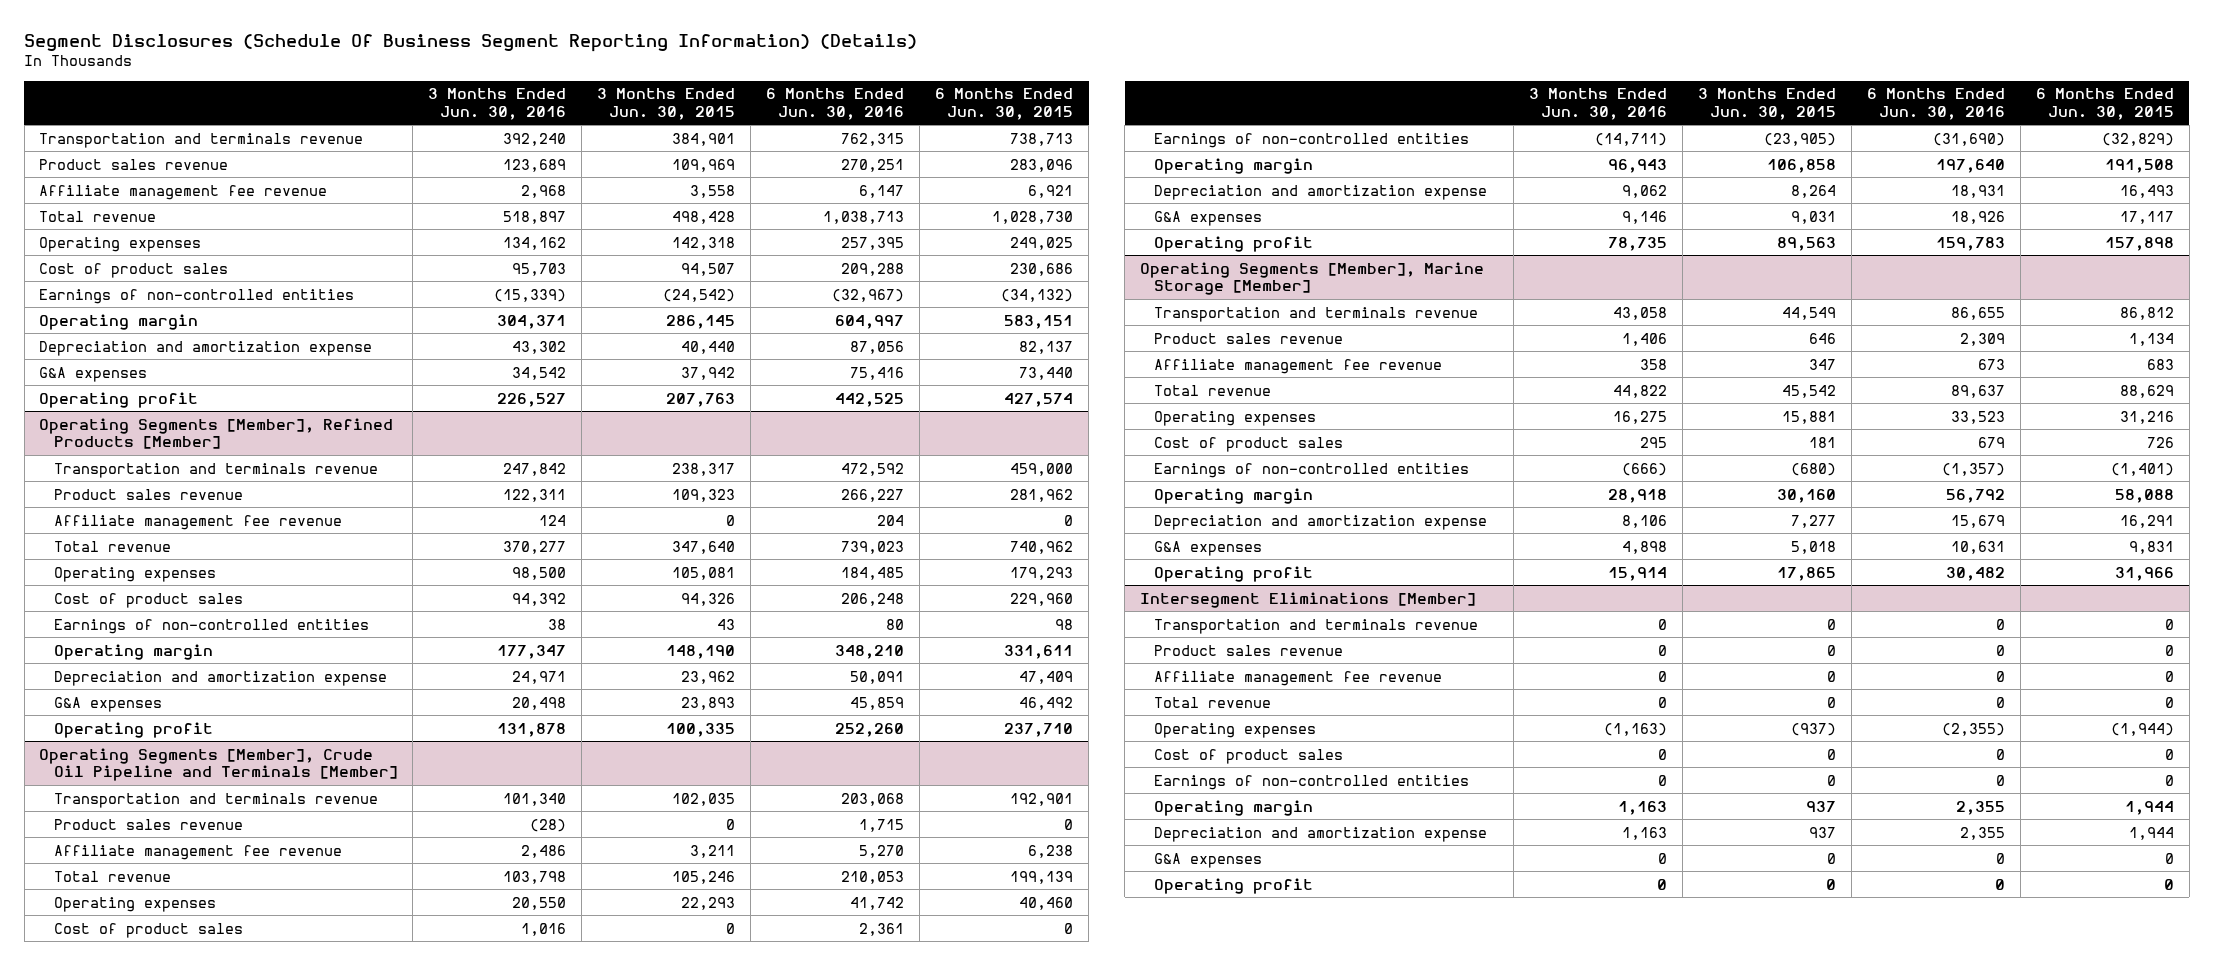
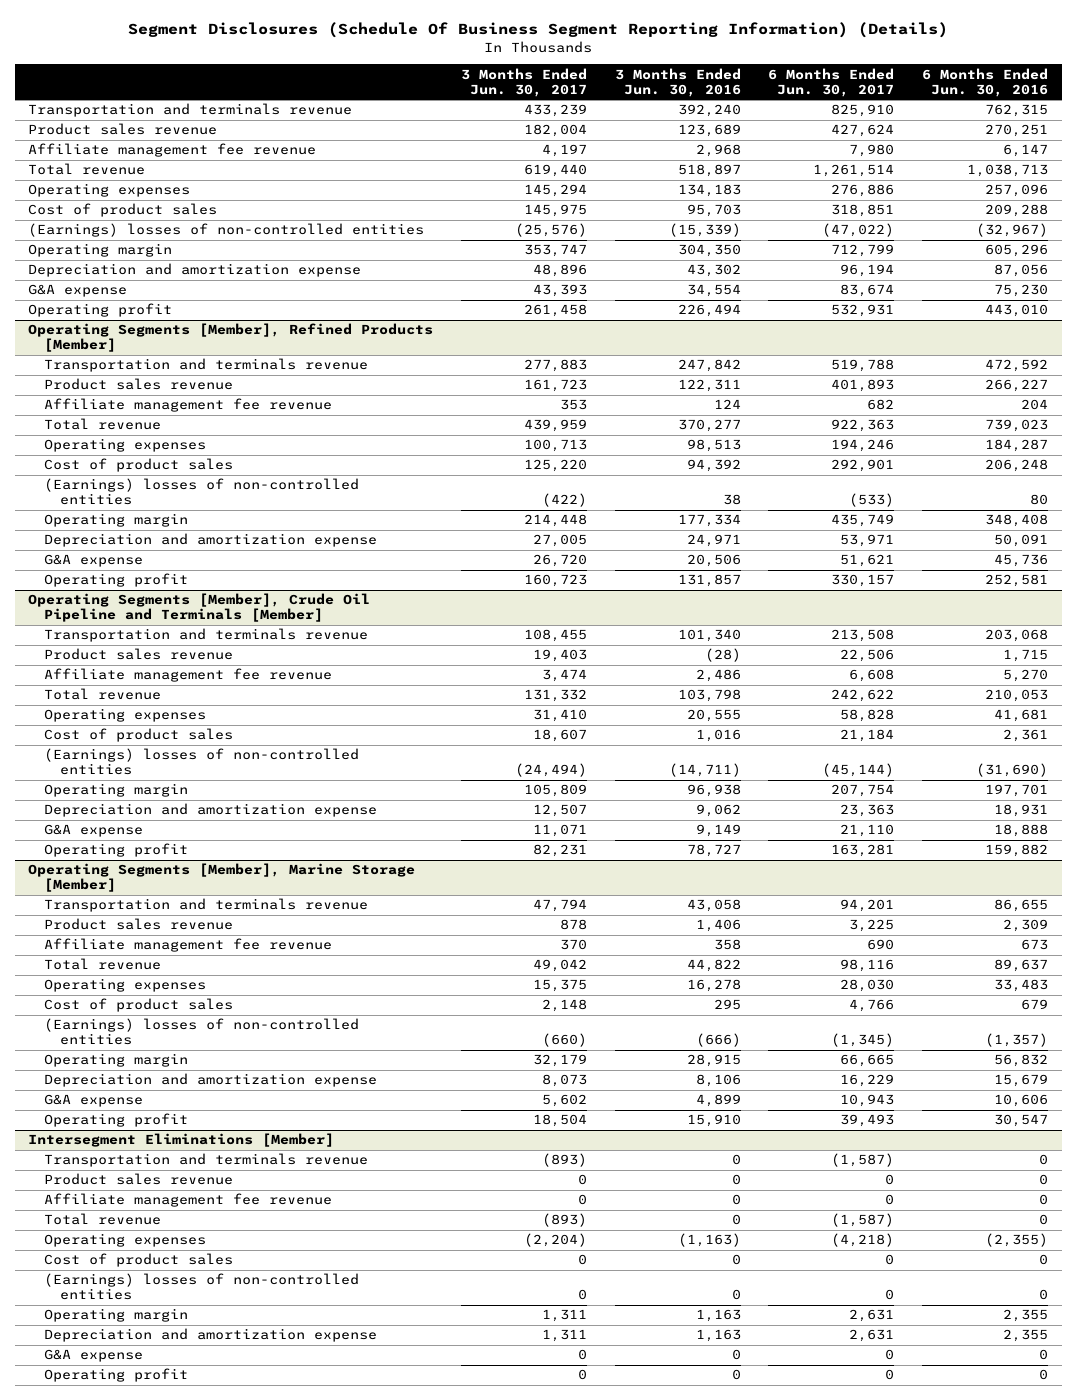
- | 3 Months Ended Jun. 30, 2016 | 3 Months Ended Jun. 30, 2015 | 6 Months Ended Jun. 30, 2016 | 6 Months Ended Jun. 30, 2015
+ | 3 Months Ended Jun. 30, 2017 | 3 Months Ended Jun. 30, 2016 | 6 Months Ended Jun. 30, 2017 | 6 Months Ended Jun. 30, 2016
- Operating expenses | 134,162 | 142,318 | 257,395 | 249,025
+ Operating expenses | 145,294 | 134,183 | 276,886 | 257,096
- Earnings of non-controlled entities | (15,339) | (24,542) | (32,967) | (34,132)
- Operating margin | 304,371 | 286,145 | 604,997 | 583,151
+ (Earnings) losses of non-controlled entities | (25,576) | (15,339) | (47,022) | (32,967)
+ Operating margin | 353,747 | 304,350 | 712,799 | 605,296
- G&A expenses | 34,542 | 37,942 | 75,416 | 73,440
- Operating profit | 226,527 | 207,763 | 442,525 | 427,574
+ G&A expense | 43,393 | 34,554 | 83,674 | 75,230
+ Operating profit | 261,458 | 226,494 | 532,931 | 443,010
@ Operating Segments [Member], Refined Products [Member]
- Operating expenses | 98,500 | 105,081 | 184,485 | 179,293
+ Operating expenses | 100,713 | 98,513 | 194,246 | 184,287
- Earnings of non-controlled entities | 38 | 43 | 80 | 98
- Operating margin | 177,347 | 148,190 | 348,210 | 331,611
+ (Earnings) losses of non-controlled entities | (422) | 38 | (533) | 80
+ Operating margin | 214,448 | 177,334 | 435,749 | 348,408
- G&A expenses | 20,498 | 23,893 | 45,859 | 46,492
- Operating profit | 131,878 | 100,335 | 252,260 | 237,710
+ G&A expense | 26,720 | 20,506 | 51,621 | 45,736
+ Operating profit | 160,723 | 131,857 | 330,157 | 252,581
@ Operating Segments [Member], Crude Oil Pipeline and Terminals [Member]
- Operating expenses | 20,550 | 22,293 | 41,742 | 40,460
+ Operating expenses | 31,410 | 20,555 | 58,828 | 41,681
- Earnings of non-controlled entities | (14,711) | (23,905) | (31,690) | (32,829)
- Operating margin | 96,943 | 106,858 | 197,640 | 191,508
+ (Earnings) losses of non-controlled entities | (24,494) | (14,711) | (45,144) | (31,690)
+ Operating margin | 105,809 | 96,938 | 207,754 | 197,701
- G&A expenses | 9,146 | 9,031 | 18,926 | 17,117
- Operating profit | 78,735 | 89,563 | 159,783 | 157,898
+ G&A expense | 11,071 | 9,149 | 21,110 | 18,888
+ Operating profit | 82,231 | 78,727 | 163,281 | 159,882
@ Operating Segments [Member], Marine Storage [Member]
- Operating expenses | 16,275 | 15,881 | 33,523 | 31,216
+ Operating expenses | 15,375 | 16,278 | 28,030 | 33,483
- Earnings of non-controlled entities | (666) | (680) | (1,357) | (1,401)
- Operating margin | 28,918 | 30,160 | 56,792 | 58,088
+ (Earnings) losses of non-controlled entities | (660) | (666) | (1,345) | (1,357)
+ Operating margin | 32,179 | 28,915 | 66,665 | 56,832
- G&A expenses | 4,898 | 5,018 | 10,631 | 9,831
- Operating profit | 15,914 | 17,865 | 30,482 | 31,966
+ G&A expense | 5,602 | 4,899 | 10,943 | 10,606
+ Operating profit | 18,504 | 15,910 | 39,493 | 30,547
@ Intersegment Eliminations [Member]
- Earnings of non-controlled entities | 0 | 0 | 0 | 0
+ (Earnings) losses of non-controlled entities | 0 | 0 | 0 | 0
- G&A expenses | 0 | 0 | 0 | 0
+ G&A expense | 0 | 0 | 0 | 0

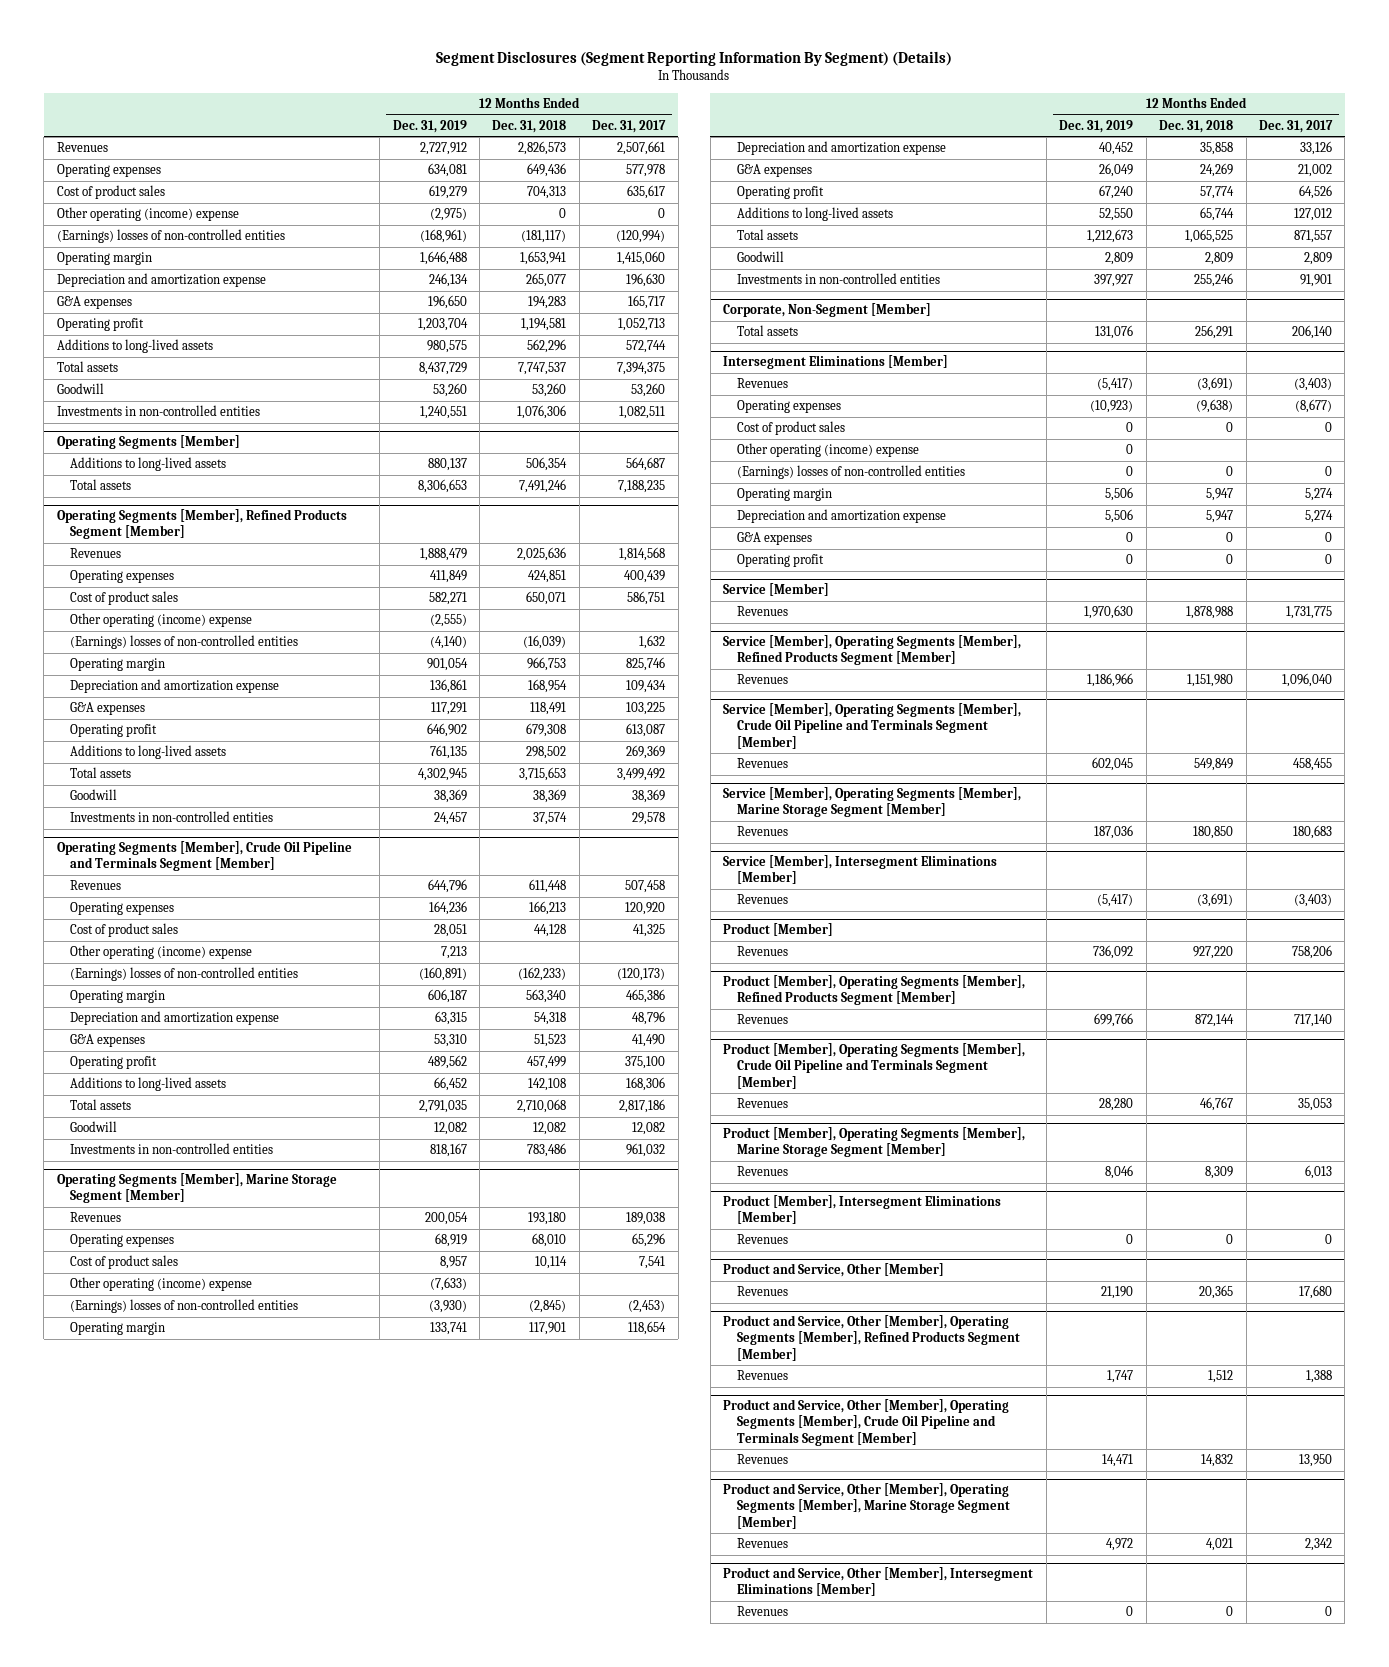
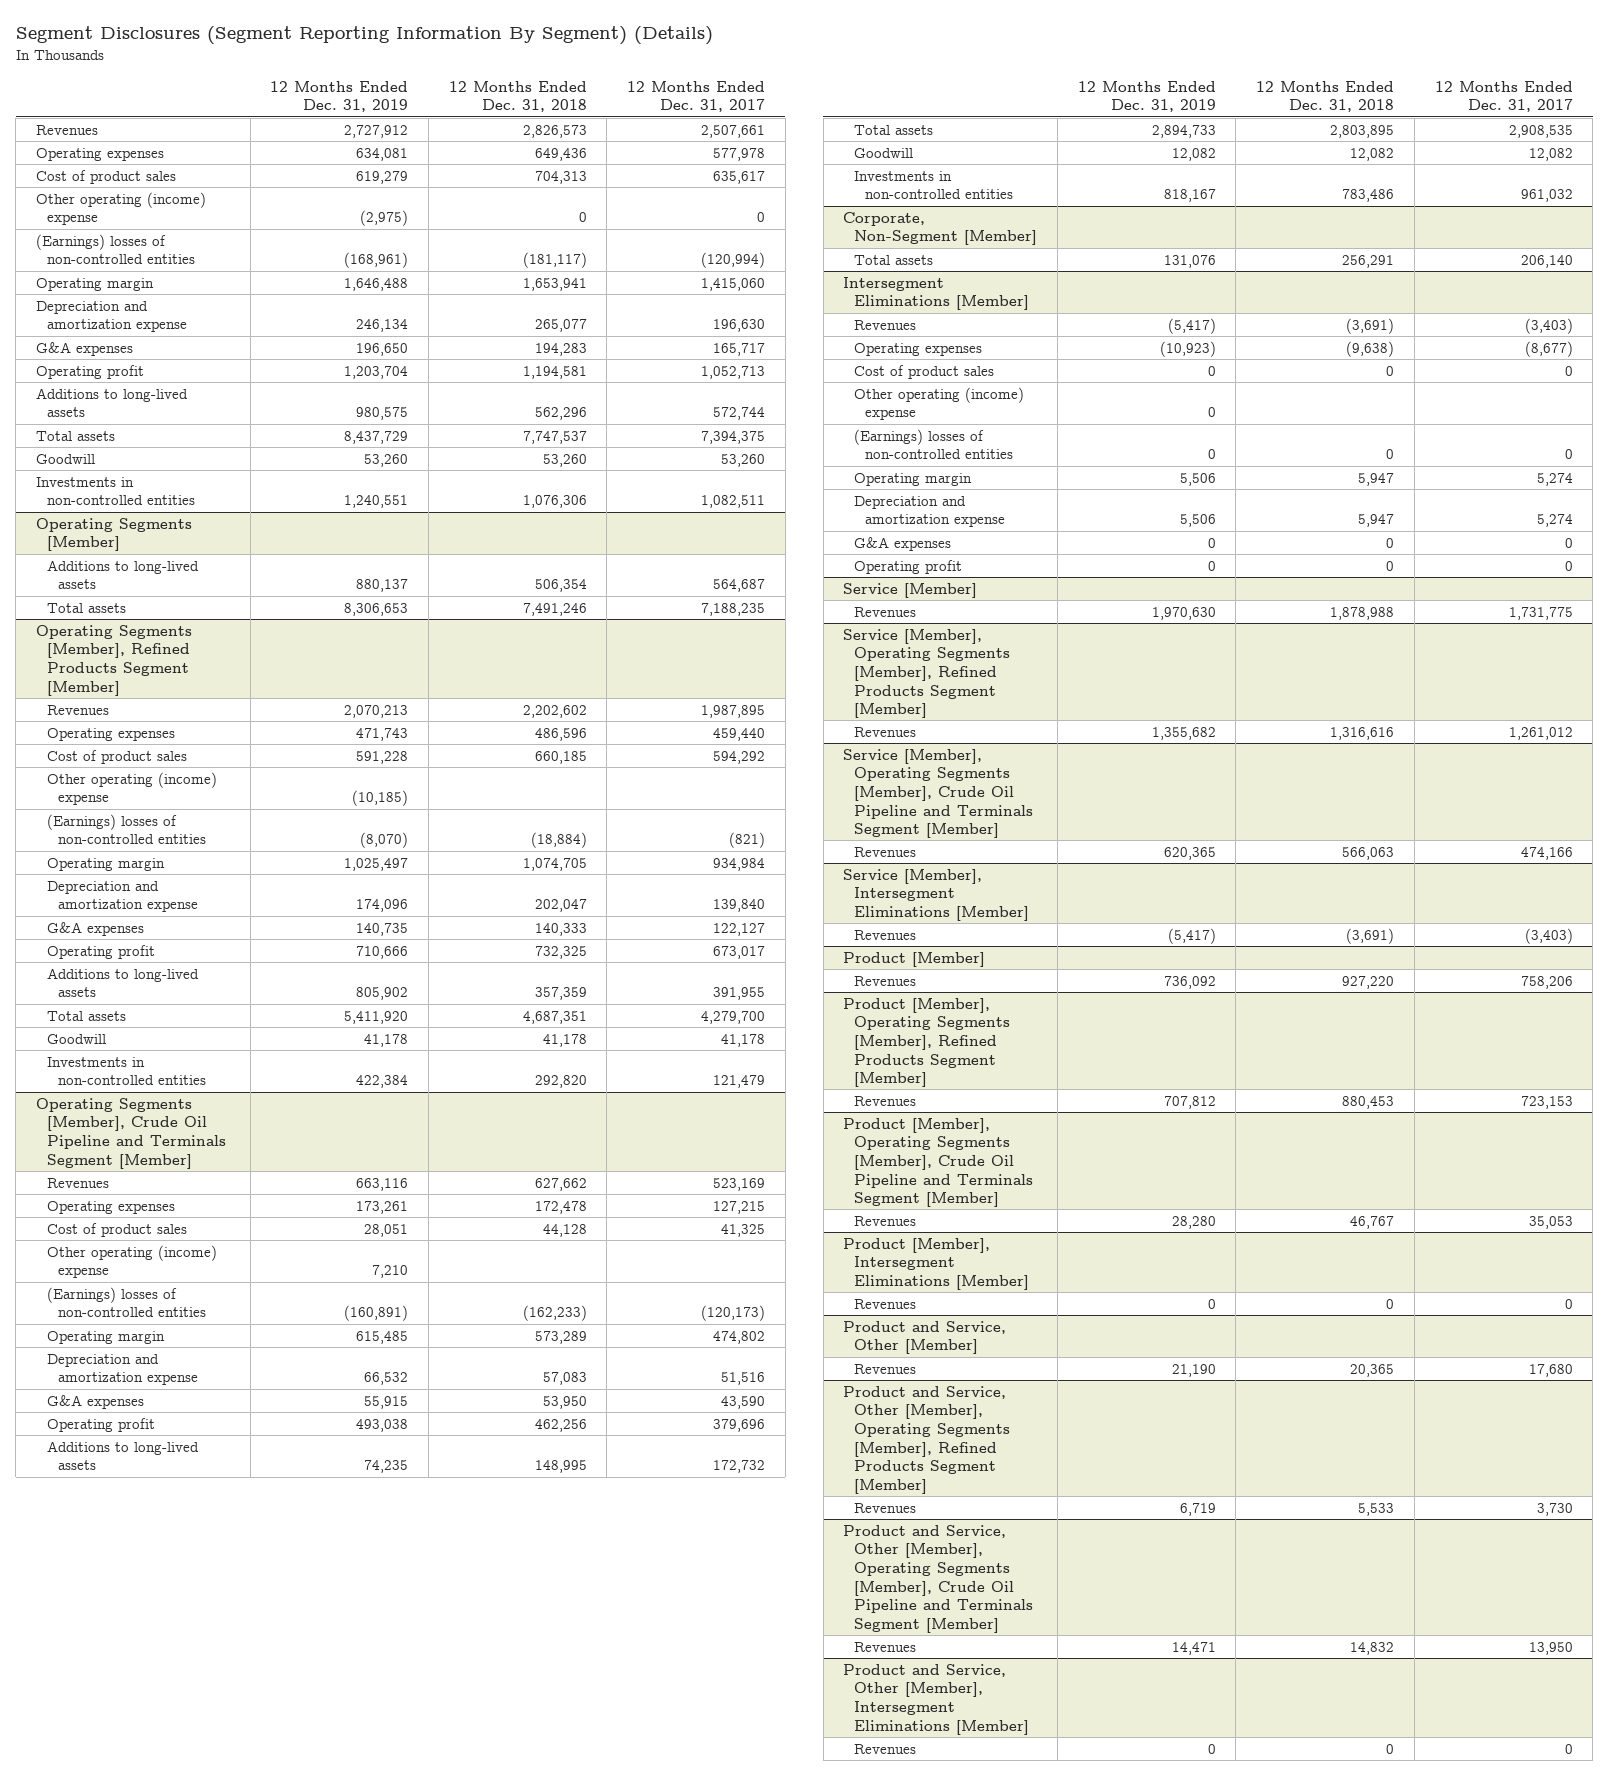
@ Operating Segments [Member], Refined Products Segment [Member]
- Revenues | 1,888,479 | 2,025,636 | 1,814,568
- Operating expenses | 411,849 | 424,851 | 400,439
- Cost of product sales | 582,271 | 650,071 | 586,751
- Other operating (income) expense | (2,555) | |
- (Earnings) losses of non-controlled entities | (4,140) | (16,039) | 1,632
- Operating margin | 901,054 | 966,753 | 825,746
- Depreciation and amortization expense | 136,861 | 168,954 | 109,434
- G&A expenses | 117,291 | 118,491 | 103,225
- Operating profit | 646,902 | 679,308 | 613,087
- Additions to long-lived assets | 761,135 | 298,502 | 269,369
- Total assets | 4,302,945 | 3,715,653 | 3,499,492
- Goodwill | 38,369 | 38,369 | 38,369
- Investments in non-controlled entities | 24,457 | 37,574 | 29,578
+ Revenues | 2,070,213 | 2,202,602 | 1,987,895
+ Operating expenses | 471,743 | 486,596 | 459,440
+ Cost of product sales | 591,228 | 660,185 | 594,292
+ Other operating (income) expense | (10,185) | |
+ (Earnings) losses of non-controlled entities | (8,070) | (18,884) | (821)
+ Operating margin | 1,025,497 | 1,074,705 | 934,984
+ Depreciation and amortization expense | 174,096 | 202,047 | 139,840
+ G&A expenses | 140,735 | 140,333 | 122,127
+ Operating profit | 710,666 | 732,325 | 673,017
+ Additions to long-lived assets | 805,902 | 357,359 | 391,955
+ Total assets | 5,411,920 | 4,687,351 | 4,279,700
+ Goodwill | 41,178 | 41,178 | 41,178
+ Investments in non-controlled entities | 422,384 | 292,820 | 121,479
@ Operating Segments [Member], Crude Oil Pipeline and Terminals Segment [Member]
- Revenues | 644,796 | 611,448 | 507,458
- Operating expenses | 164,236 | 166,213 | 120,920
+ Revenues | 663,116 | 627,662 | 523,169
+ Operating expenses | 173,261 | 172,478 | 127,215
- Other operating (income) expense | 7,213 | |
+ Other operating (income) expense | 7,210 | |
- Operating margin | 606,187 | 563,340 | 465,386
- Depreciation and amortization expense | 63,315 | 54,318 | 48,796
- G&A expenses | 53,310 | 51,523 | 41,490
- Operating profit | 489,562 | 457,499 | 375,100
- Additions to long-lived assets | 66,452 | 142,108 | 168,306
- Total assets | 2,791,035 | 2,710,068 | 2,817,186
+ Operating margin | 615,485 | 573,289 | 474,802
+ Depreciation and amortization expense | 66,532 | 57,083 | 51,516
+ G&A expenses | 55,915 | 53,950 | 43,590
+ Operating profit | 493,038 | 462,256 | 379,696
+ Additions to long-lived assets | 74,235 | 148,995 | 172,732
+ Total assets | 2,894,733 | 2,803,895 | 2,908,535
- Operating Segments [Member], Marine Storage Segment [Member]
- Revenues | 200,054 | 193,180 | 189,038
- Operating expenses | 68,919 | 68,010 | 65,296
- Cost of product sales | 8,957 | 10,114 | 7,541
- Other operating (income) expense | (7,633) | |
- (Earnings) losses of non-controlled entities | (3,930) | (2,845) | (2,453)
- Operating margin | 133,741 | 117,901 | 118,654
- Depreciation and amortization expense | 40,452 | 35,858 | 33,126
- G&A expenses | 26,049 | 24,269 | 21,002
- Operating profit | 67,240 | 57,774 | 64,526
- Additions to long-lived assets | 52,550 | 65,744 | 127,012
- Total assets | 1,212,673 | 1,065,525 | 871,557
- Goodwill | 2,809 | 2,809 | 2,809
- Investments in non-controlled entities | 397,927 | 255,246 | 91,901
@ Service [Member], Operating Segments [Member], Refined Products Segment [Member]
- Revenues | 1,186,966 | 1,151,980 | 1,096,040
+ Revenues | 1,355,682 | 1,316,616 | 1,261,012
@ Service [Member], Operating Segments [Member], Crude Oil Pipeline and Terminals Segment [Member]
- Revenues | 602,045 | 549,849 | 458,455
- Service [Member], Operating Segments [Member], Marine Storage Segment [Member]
- Revenues | 187,036 | 180,850 | 180,683
@ Service [Member], Operating Segments [Member], Crude Oil Pipeline and Terminals Segment [Member]
+ Revenues | 620,365 | 566,063 | 474,166
@ Product [Member], Operating Segments [Member], Refined Products Segment [Member]
- Revenues | 699,766 | 872,144 | 717,140
+ Revenues | 707,812 | 880,453 | 723,153
- Product [Member], Operating Segments [Member], Marine Storage Segment [Member]
- Revenues | 8,046 | 8,309 | 6,013
@ Product and Service, Other [Member], Operating Segments [Member], Refined Products Segment [Member]
- Revenues | 1,747 | 1,512 | 1,388
+ Revenues | 6,719 | 5,533 | 3,730
- Product and Service, Other [Member], Operating Segments [Member], Marine Storage Segment [Member]
- Revenues | 4,972 | 4,021 | 2,342

